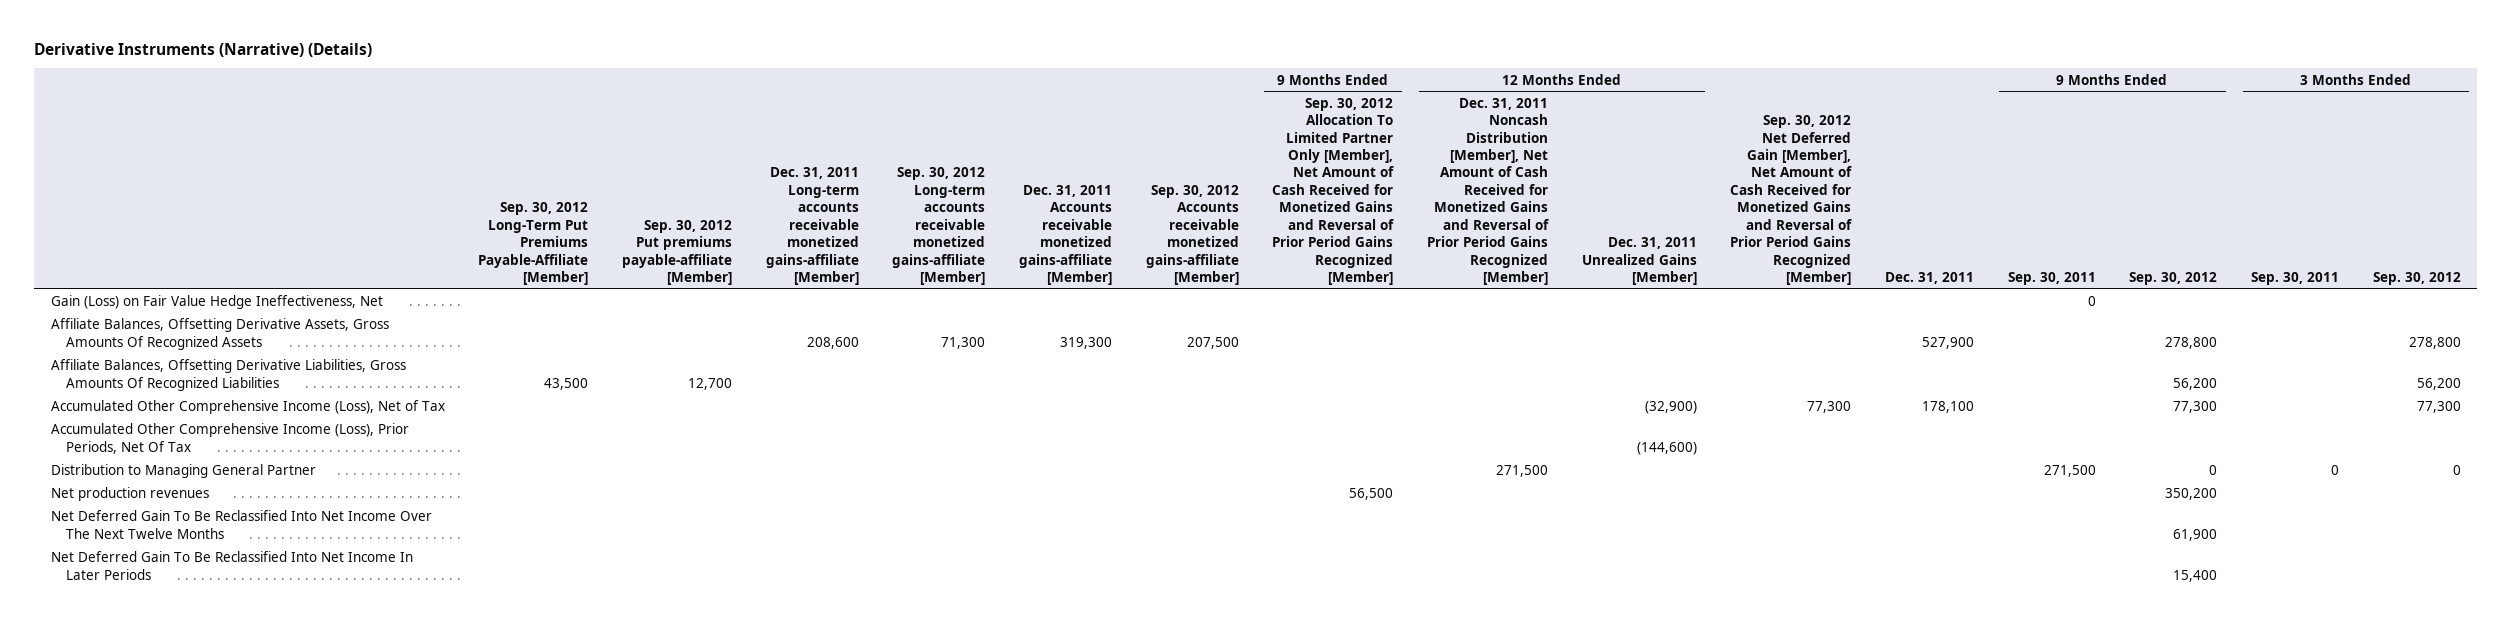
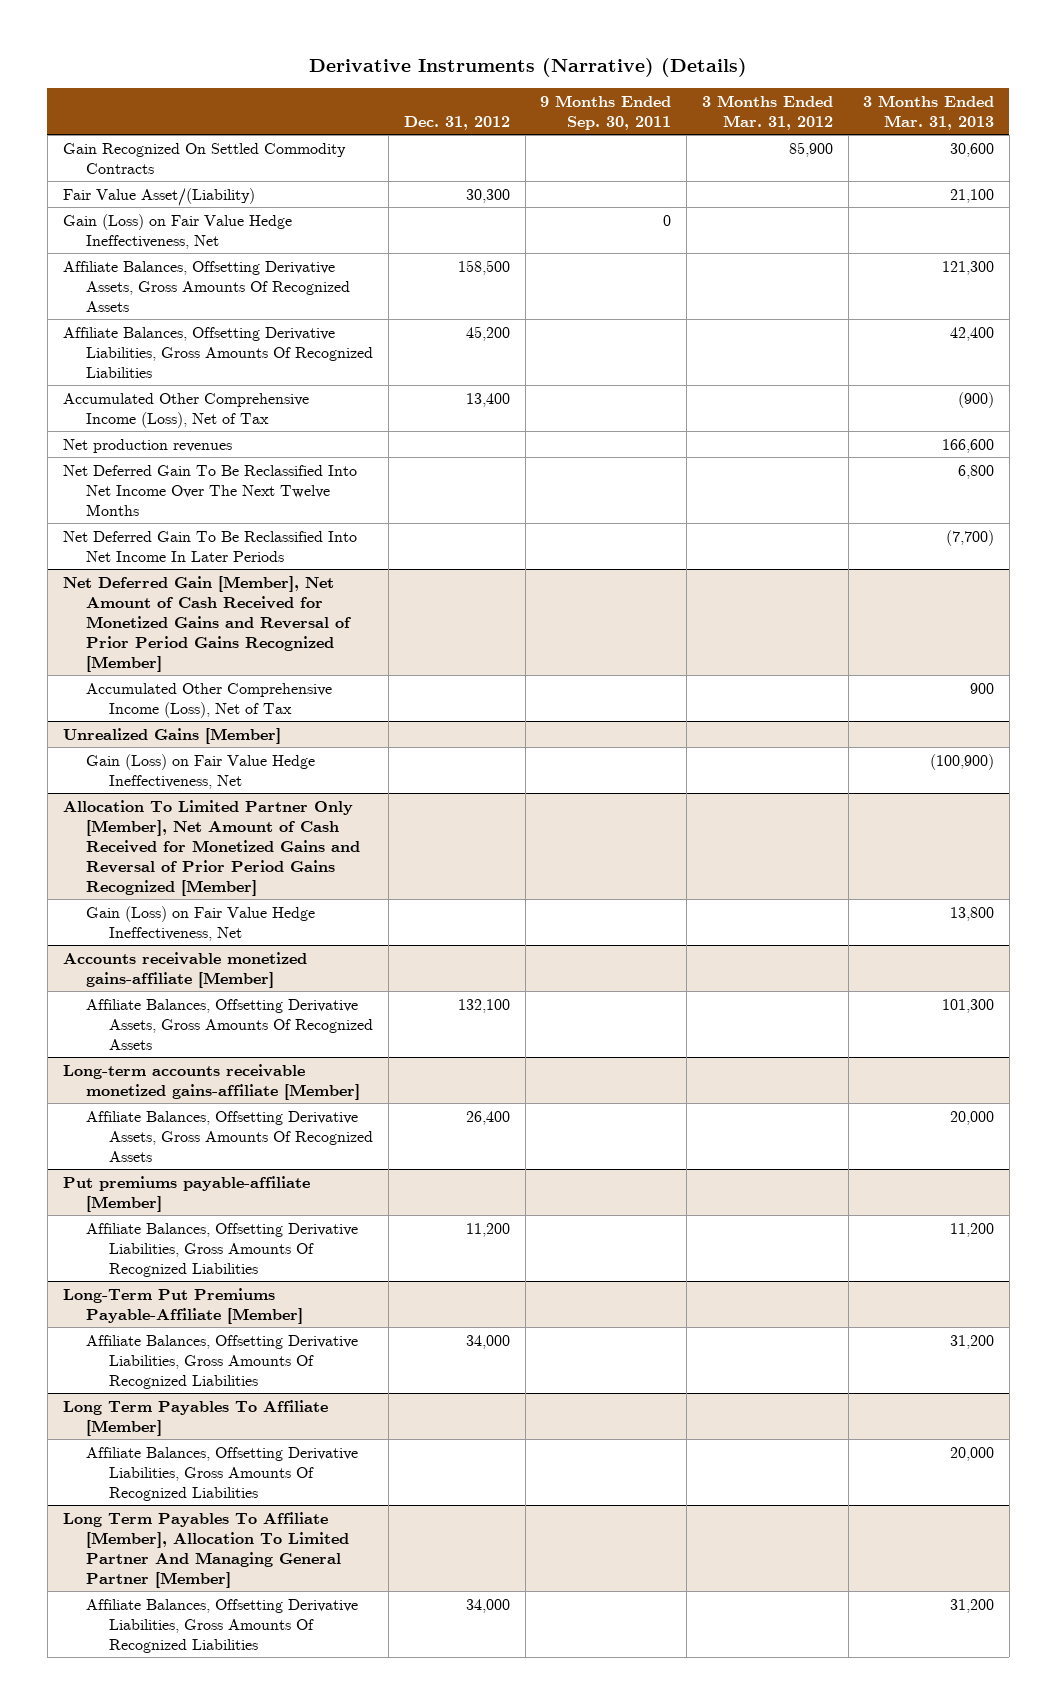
- | Sep. 30, 2012 Long-Term Put Premiums Payable-Affiliate [Member] | Sep. 30, 2012 Put premiums payable-affiliate [Member] | Dec. 31, 2011 Long-term accounts receivable monetized gains-affiliate [Member] | Sep. 30, 2012 Long-term accounts receivable monetized gains-affiliate [Member] | Dec. 31, 2011 Accounts receivable monetized gains-affiliate [Member] | Sep. 30, 2012 Accounts receivable monetized gains-affiliate [Member] | 9 Months Ended Sep. 30, 2012 Allocation To Limited Partner Only [Member], Net Amount of Cash Received for Monetized Gains and Reversal of Prior Period Gains Recognized [Member] | 12 Months Ended Dec. 31, 2011 Noncash Distribution [Member], Net Amount of Cash Received for Monetized Gains and Reversal of Prior Period Gains Recognized [Member] | 12 Months Ended Dec. 31, 2011 Unrealized Gains [Member] | Sep. 30, 2012 Net Deferred Gain [Member], Net Amount of Cash Received for Monetized Gains and Reversal of Prior Period Gains Recognized [Member] | Dec. 31, 2011 | 9 Months Ended Sep. 30, 2011 | 9 Months Ended Sep. 30, 2012 | 3 Months Ended Sep. 30, 2011 | 3 Months Ended Sep. 30, 2012
+ | Dec. 31, 2012 | 9 Months Ended Sep. 30, 2011 | 3 Months Ended Mar. 31, 2012 | 3 Months Ended Mar. 31, 2013
+ Gain Recognized On Settled Commodity Contracts | | | 85,900 | 30,600
+ Fair Value Asset/(Liability) | 30,300 | | | 21,100
- Accumulated Other Comprehensive Income (Loss), Prior Periods, Net Of Tax | | | | | | | | | (144,600) | | | | | |
- Distribution to Managing General Partner | | | | | | | | 271,500 | | | | 271,500 | 0 | 0 | 0
+ Net Deferred Gain [Member], Net Amount of Cash Received for Monetized Gains and Reversal of Prior Period Gains Recognized [Member]
+ Accumulated Other Comprehensive Income (Loss), Net of Tax | | | | 900
+ Unrealized Gains [Member]
+ Gain (Loss) on Fair Value Hedge Ineffectiveness, Net | | | | (100,900)
+ Allocation To Limited Partner Only [Member], Net Amount of Cash Received for Monetized Gains and Reversal of Prior Period Gains Recognized [Member]
+ Gain (Loss) on Fair Value Hedge Ineffectiveness, Net | | | | 13,800
+ Accounts receivable monetized gains-affiliate [Member]
+ Affiliate Balances, Offsetting Derivative Assets, Gross Amounts Of Recognized Assets | 132,100 | | | 101,300
+ Long-term accounts receivable monetized gains-affiliate [Member]
+ Affiliate Balances, Offsetting Derivative Assets, Gross Amounts Of Recognized Assets | 26,400 | | | 20,000
+ Put premiums payable-affiliate [Member]
+ Affiliate Balances, Offsetting Derivative Liabilities, Gross Amounts Of Recognized Liabilities | 11,200 | | | 11,200
+ Long-Term Put Premiums Payable-Affiliate [Member]
+ Affiliate Balances, Offsetting Derivative Liabilities, Gross Amounts Of Recognized Liabilities | 34,000 | | | 31,200
+ Long Term Payables To Affiliate [Member]
+ Affiliate Balances, Offsetting Derivative Liabilities, Gross Amounts Of Recognized Liabilities | | | | 20,000
+ Long Term Payables To Affiliate [Member], Allocation To Limited Partner And Managing General Partner [Member]
+ Affiliate Balances, Offsetting Derivative Liabilities, Gross Amounts Of Recognized Liabilities | 34,000 | | | 31,200

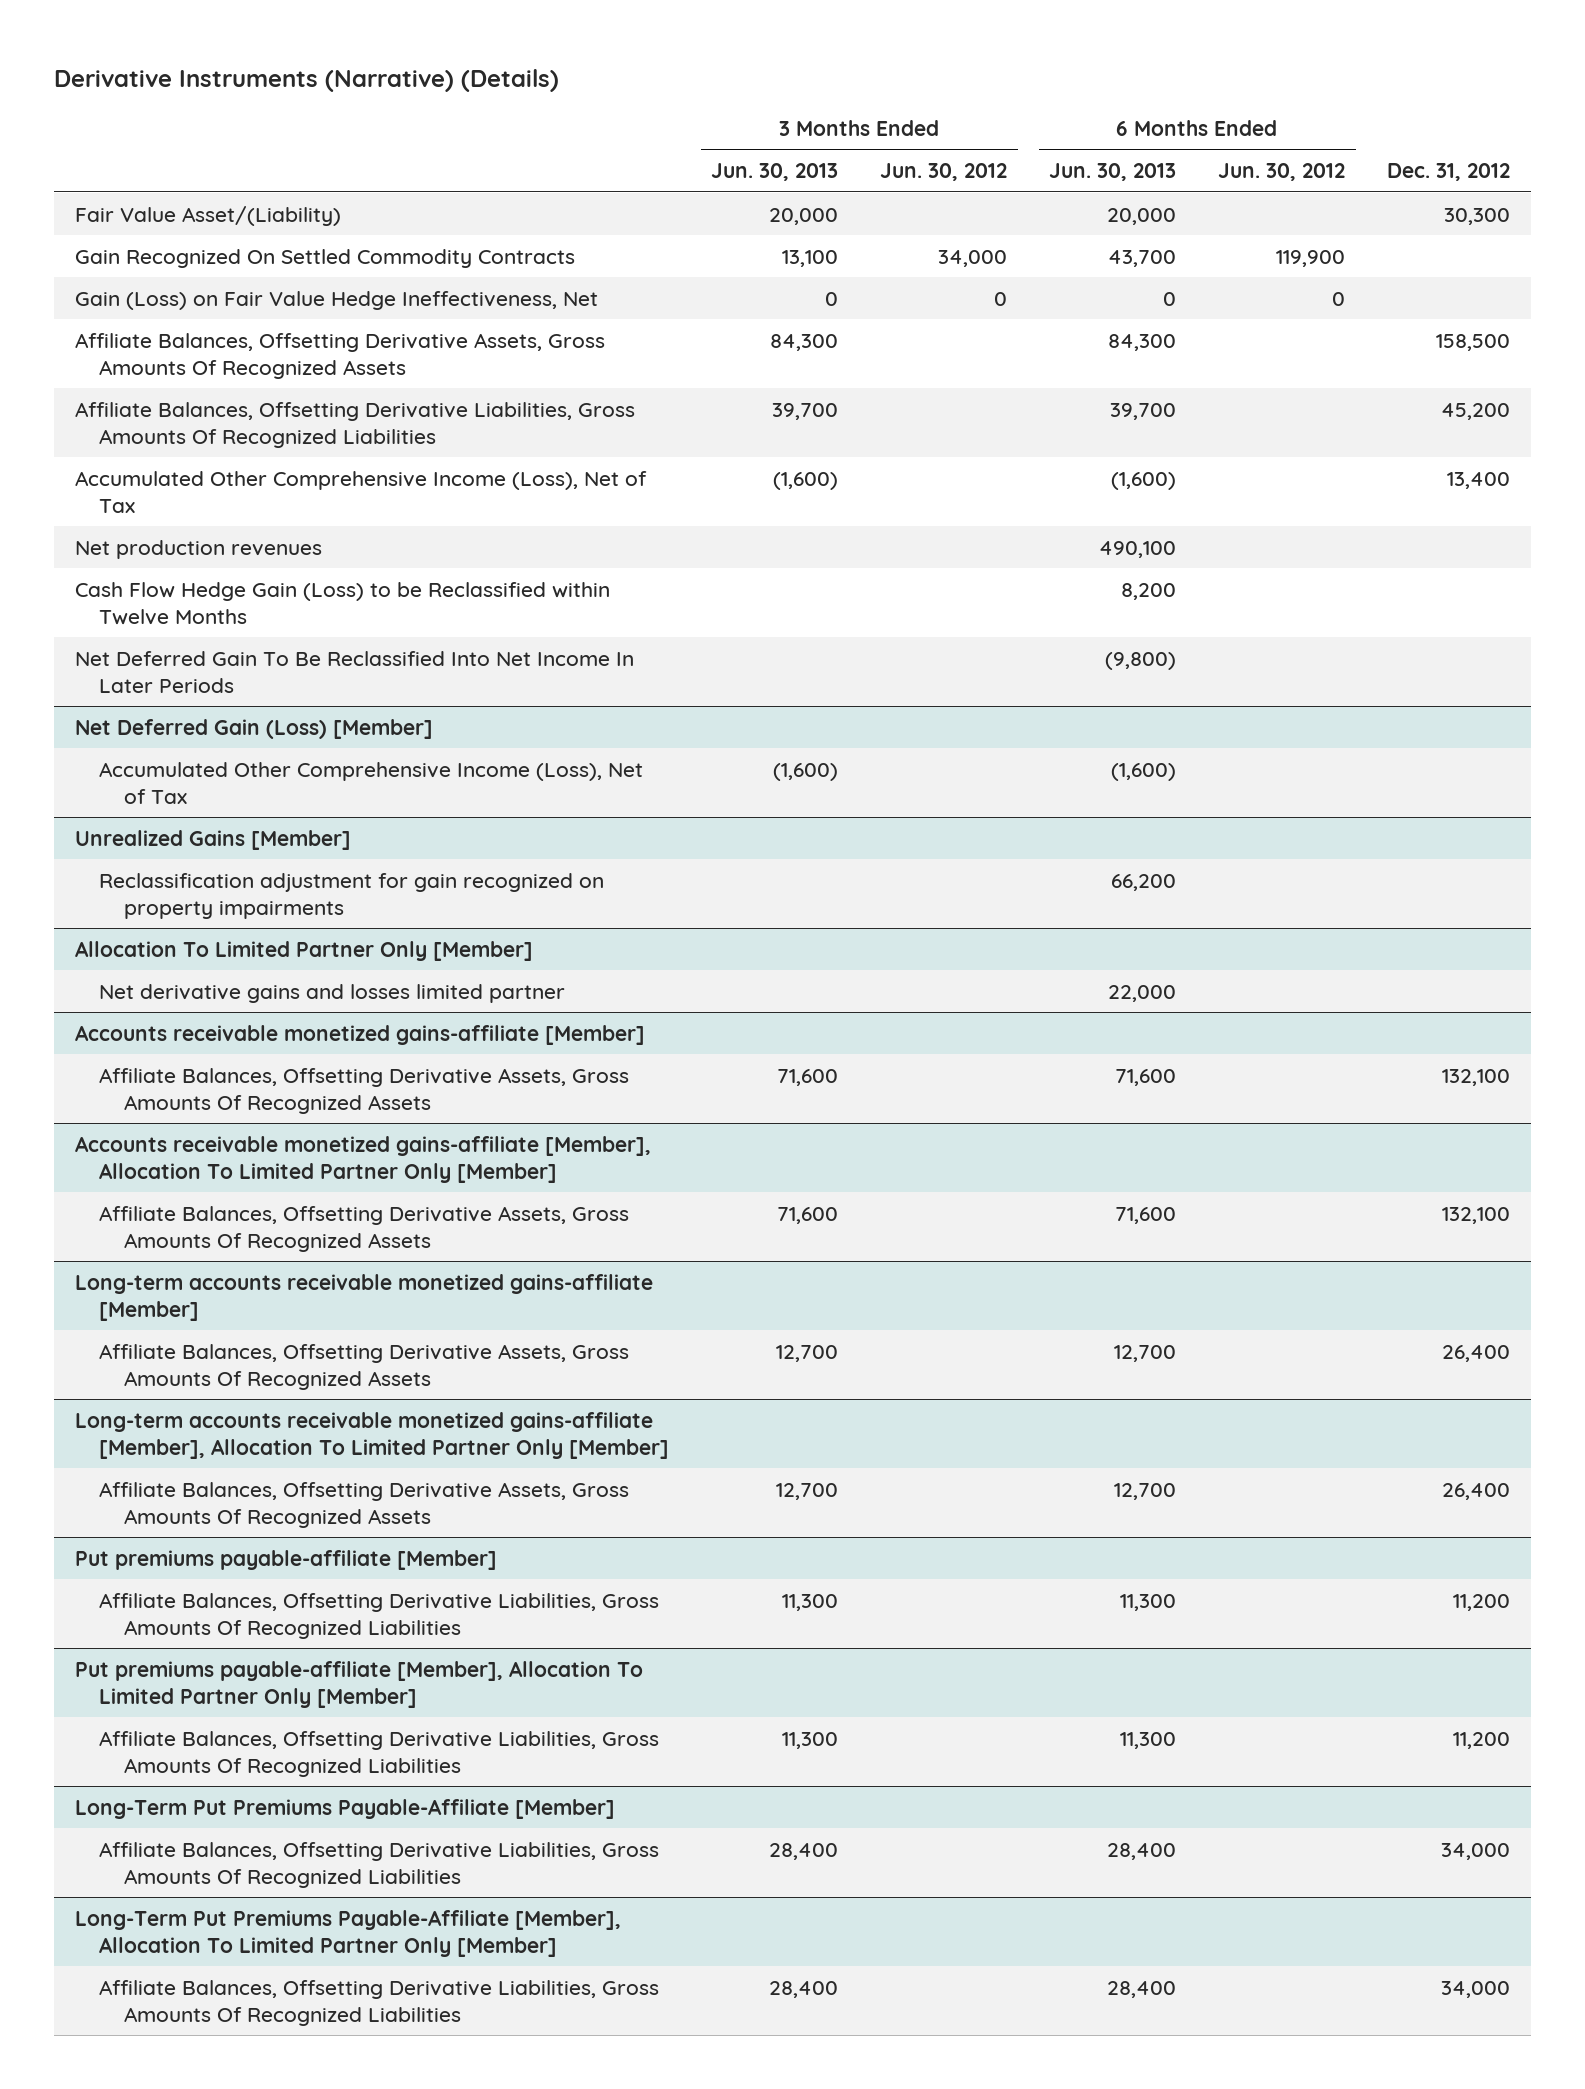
- | Dec. 31, 2012 | 9 Months Ended Sep. 30, 2011 | 3 Months Ended Mar. 31, 2012 | 3 Months Ended Mar. 31, 2013
+ | 3 Months Ended Jun. 30, 2013 | 3 Months Ended Jun. 30, 2012 | 6 Months Ended Jun. 30, 2013 | 6 Months Ended Jun. 30, 2012 | Dec. 31, 2012
moved down: Gain Recognized On Settled Commodity Contracts | 13,100 | 34,000 | 43,700 | 119,900 |
- Net Deferred Gain To Be Reclassified Into Net Income Over The Next Twelve Months | | | | 6,800
+ Cash Flow Hedge Gain (Loss) to be Reclassified within Twelve Months | | | 8,200 | |
- Net Deferred Gain [Member], Net Amount of Cash Received for Monetized Gains and Reversal of Prior Period Gains Recognized [Member]
- Accumulated Other Comprehensive Income (Loss), Net of Tax | | | | 900
+ Net Deferred Gain (Loss) [Member]
+ Accumulated Other Comprehensive Income (Loss), Net of Tax | (1,600) | | (1,600) | |
@ Unrealized Gains [Member]
- Gain (Loss) on Fair Value Hedge Ineffectiveness, Net | | | | (100,900)
- Allocation To Limited Partner Only [Member], Net Amount of Cash Received for Monetized Gains and Reversal of Prior Period Gains Recognized [Member]
- Gain (Loss) on Fair Value Hedge Ineffectiveness, Net | | | | 13,800
@ Unrealized Gains [Member]
+ Reclassification adjustment for gain recognized on property impairments | | | 66,200 | |
+ Allocation To Limited Partner Only [Member]
+ Net derivative gains and losses limited partner | | | 22,000 | |
+ Accounts receivable monetized gains-affiliate [Member], Allocation To Limited Partner Only [Member]
+ Affiliate Balances, Offsetting Derivative Assets, Gross Amounts Of Recognized Assets | 71,600 | | 71,600 | | 132,100
+ Long-term accounts receivable monetized gains-affiliate [Member], Allocation To Limited Partner Only [Member]
+ Affiliate Balances, Offsetting Derivative Assets, Gross Amounts Of Recognized Assets | 12,700 | | 12,700 | | 26,400
+ Put premiums payable-affiliate [Member], Allocation To Limited Partner Only [Member]
+ Affiliate Balances, Offsetting Derivative Liabilities, Gross Amounts Of Recognized Liabilities | 11,300 | | 11,300 | | 11,200
- Long Term Payables To Affiliate [Member]
- Affiliate Balances, Offsetting Derivative Liabilities, Gross Amounts Of Recognized Liabilities | | | | 20,000
- Long Term Payables To Affiliate [Member], Allocation To Limited Partner And Managing General Partner [Member]
+ Long-Term Put Premiums Payable-Affiliate [Member], Allocation To Limited Partner Only [Member]

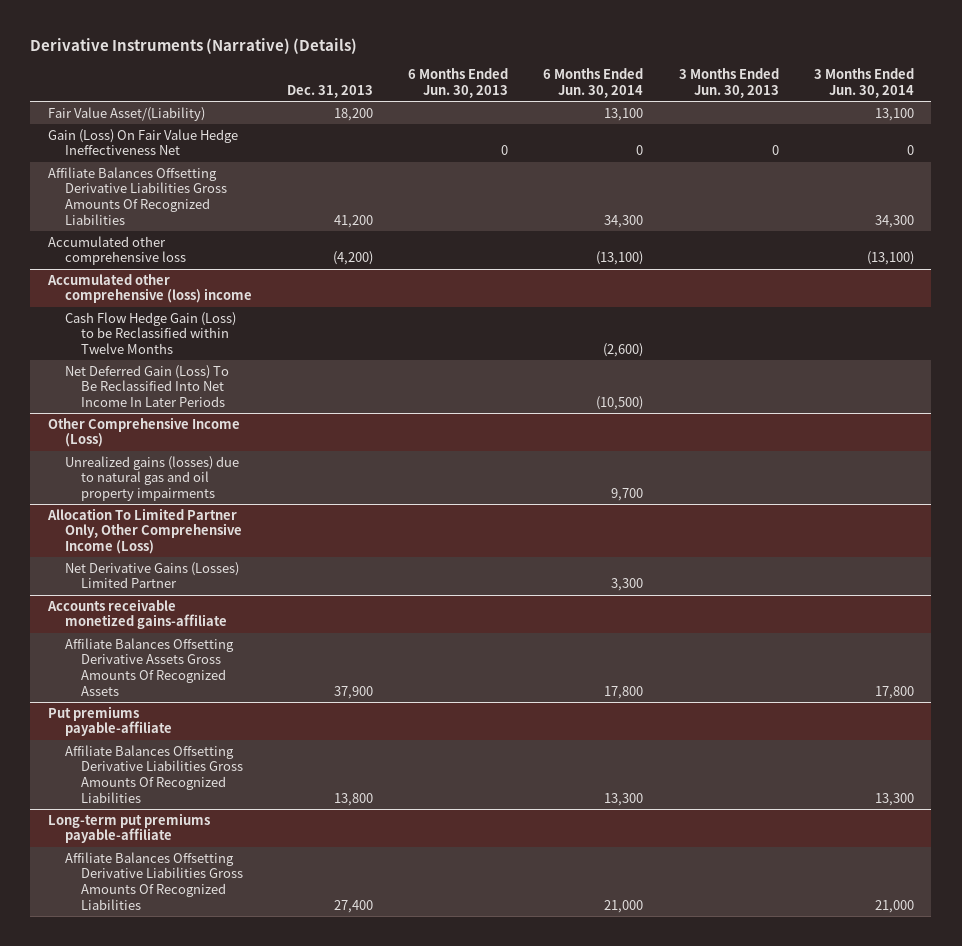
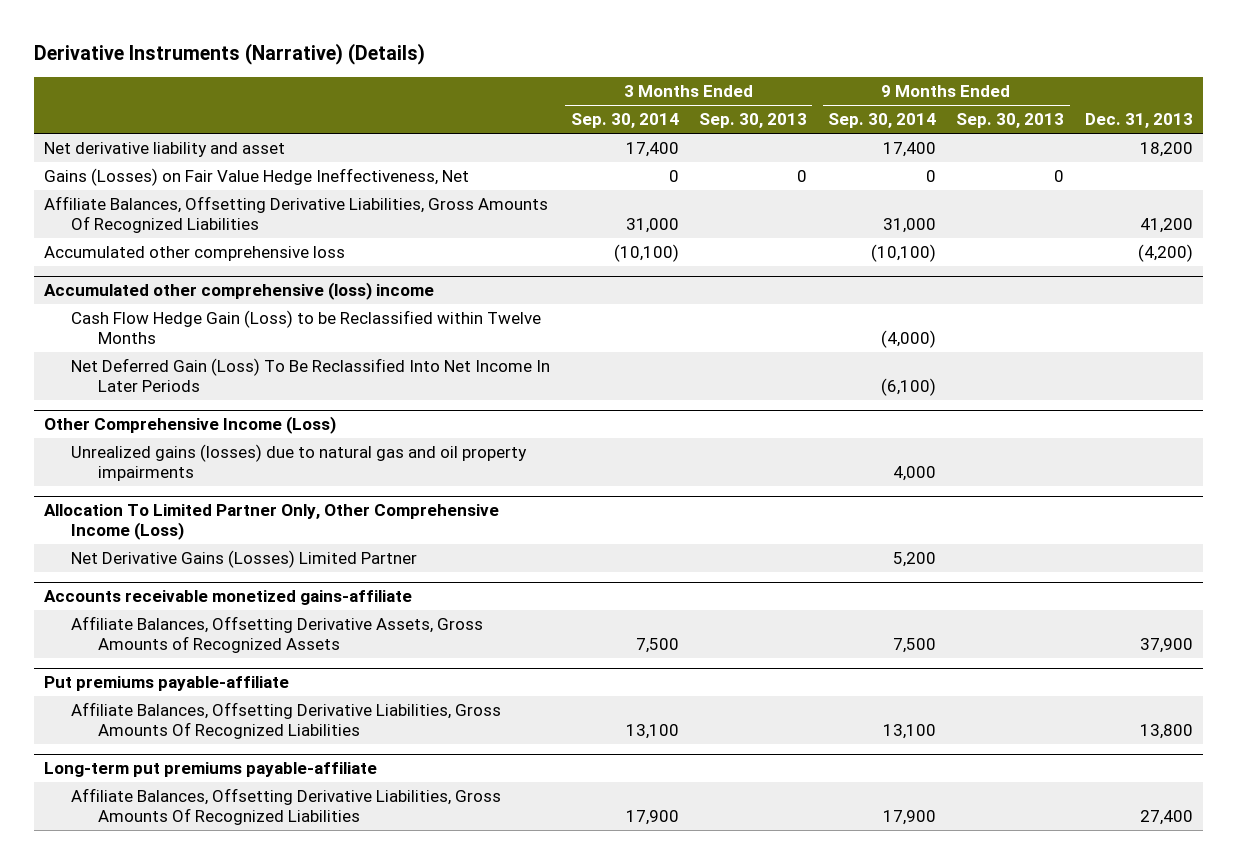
- | Dec. 31, 2013 | 6 Months Ended Jun. 30, 2013 | 6 Months Ended Jun. 30, 2014 | 3 Months Ended Jun. 30, 2013 | 3 Months Ended Jun. 30, 2014
+ | 3 Months Ended Sep. 30, 2014 | 3 Months Ended Sep. 30, 2013 | 9 Months Ended Sep. 30, 2014 | 9 Months Ended Sep. 30, 2013 | Dec. 31, 2013
- Fair Value Asset/(Liability) | 18,200 | | 13,100 | | 13,100
- Gain (Loss) On Fair Value Hedge Ineffectiveness Net | | 0 | 0 | 0 | 0
- Affiliate Balances Offsetting Derivative Liabilities Gross Amounts Of Recognized Liabilities | 41,200 | | 34,300 | | 34,300
+ Net derivative liability and asset | 17,400 | | 17,400 | | 18,200
+ Gains (Losses) on Fair Value Hedge Ineffectiveness, Net | 0 | 0 | 0 | 0 |
+ Affiliate Balances, Offsetting Derivative Liabilities, Gross Amounts Of Recognized Liabilities | 31,000 | | 31,000 | | 41,200
@ Accounts receivable monetized gains-affiliate
- Affiliate Balances Offsetting Derivative Assets Gross Amounts Of Recognized Assets | 37,900 | | 17,800 | | 17,800
+ Affiliate Balances, Offsetting Derivative Assets, Gross Amounts of Recognized Assets | 7,500 | | 7,500 | | 37,900
@ Put premiums payable-affiliate
- Affiliate Balances Offsetting Derivative Liabilities Gross Amounts Of Recognized Liabilities | 13,800 | | 13,300 | | 13,300
+ Affiliate Balances, Offsetting Derivative Liabilities, Gross Amounts Of Recognized Liabilities | 13,100 | | 13,100 | | 13,800
@ Long-term put premiums payable-affiliate
- Affiliate Balances Offsetting Derivative Liabilities Gross Amounts Of Recognized Liabilities | 27,400 | | 21,000 | | 21,000
+ Affiliate Balances, Offsetting Derivative Liabilities, Gross Amounts Of Recognized Liabilities | 17,900 | | 17,900 | | 27,400

